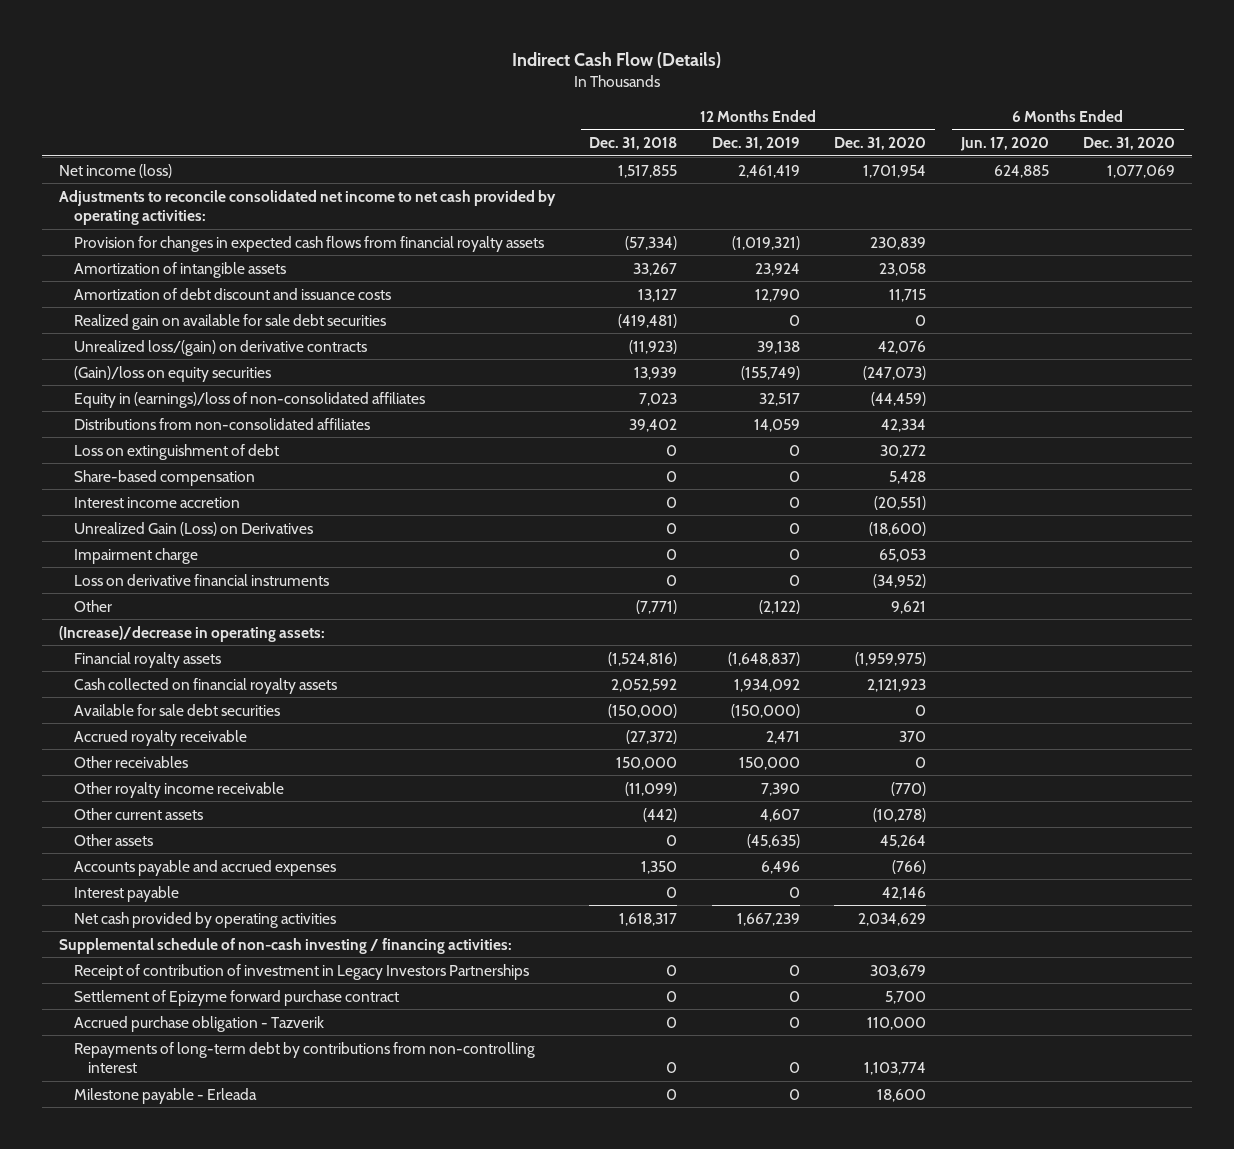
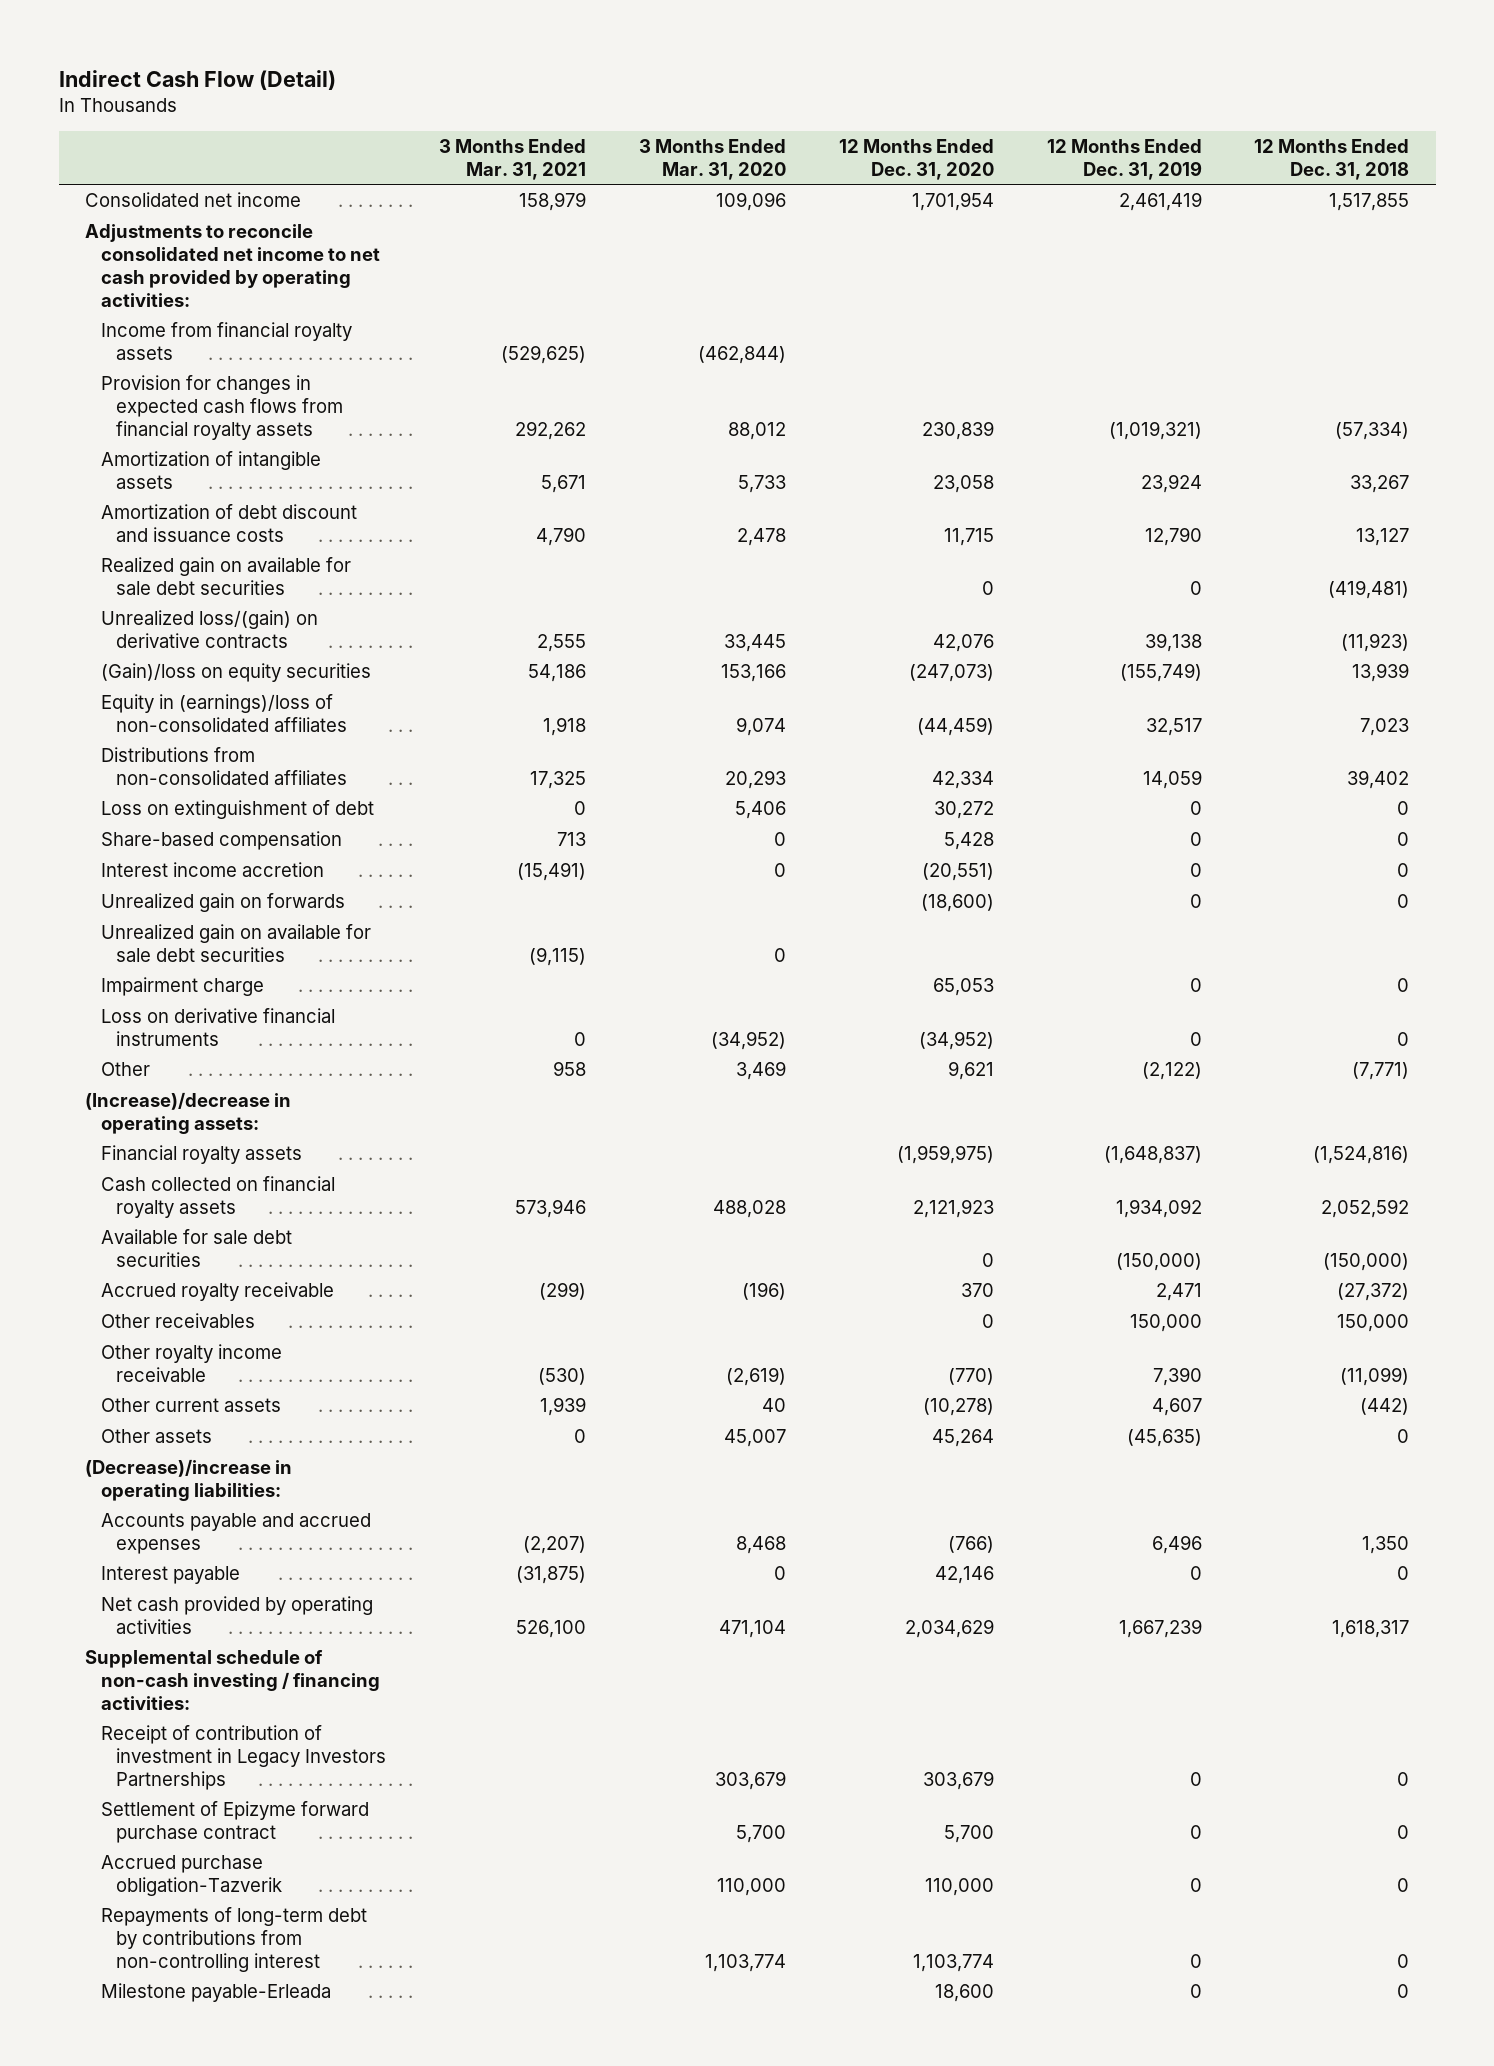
- Indirect Cash Flow (Details)
+ Indirect Cash Flow (Detail)
- | 12 Months Ended Dec. 31, 2018 | 12 Months Ended Dec. 31, 2019 | 12 Months Ended Dec. 31, 2020 | 6 Months Ended Jun. 17, 2020 | 6 Months Ended Dec. 31, 2020
+ | 3 Months Ended Mar. 31, 2021 | 3 Months Ended Mar. 31, 2020 | 12 Months Ended Dec. 31, 2020 | 12 Months Ended Dec. 31, 2019 | 12 Months Ended Dec. 31, 2018
- Net income (loss) | 1,517,855 | 2,461,419 | 1,701,954 | 624,885 | 1,077,069
+ Consolidated net income | 158,979 | 109,096 | 1,701,954 | 2,461,419 | 1,517,855
+ Income from financial royalty assets | (529,625) | (462,844) | | |
- Unrealized Gain (Loss) on Derivatives | 0 | 0 | (18,600) | |
+ Unrealized gain on forwards | | | (18,600) | 0 | 0
+ Unrealized gain on available for sale debt securities | (9,115) | 0 | | |
+ (Decrease)/increase in operating liabilities:
- Accrued purchase obligation - Tazverik | 0 | 0 | 110,000 | |
+ Accrued purchase obligation-Tazverik | | 110,000 | 110,000 | 0 | 0
- Milestone payable - Erleada | 0 | 0 | 18,600 | |
+ Milestone payable-Erleada | | | 18,600 | 0 | 0

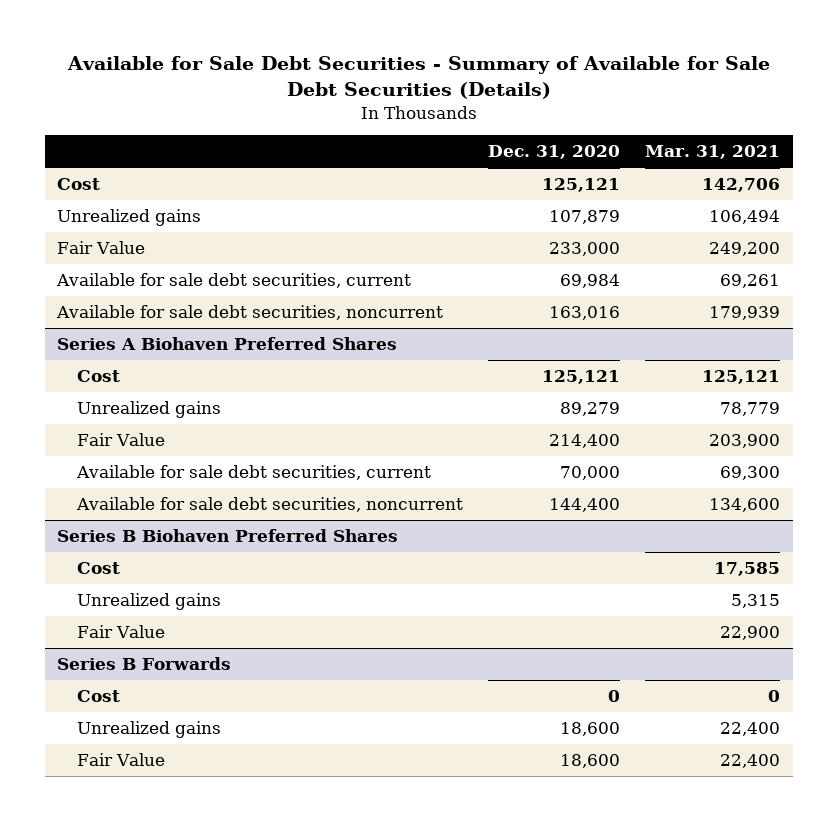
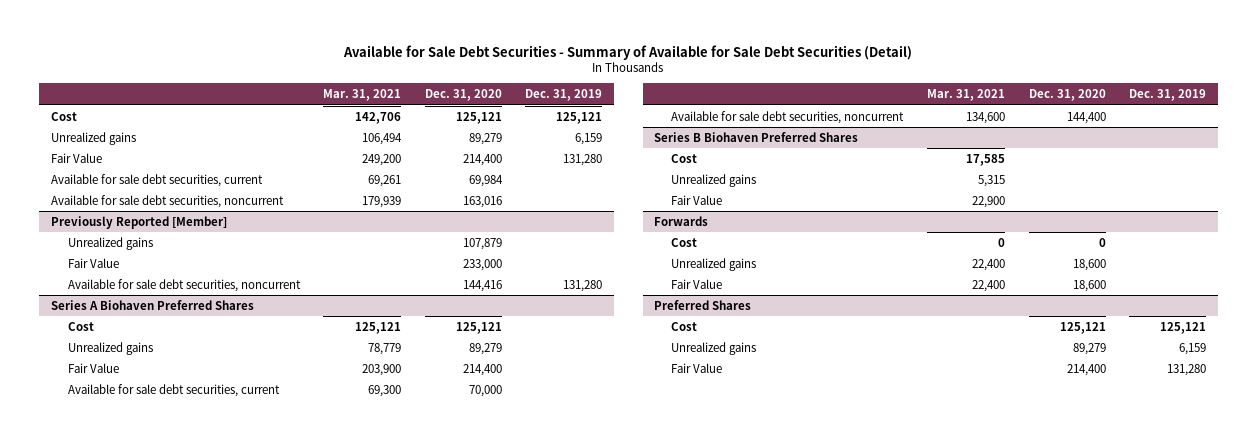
- Available for Sale Debt Securities - Summary of Available for Sale Debt Securities (Details)
+ Available for Sale Debt Securities - Summary of Available for Sale Debt Securities (Detail)
- | Dec. 31, 2020 | Mar. 31, 2021
+ | Mar. 31, 2021 | Dec. 31, 2020 | Dec. 31, 2019
- Unrealized gains | 107,879 | 106,494
- Fair Value | 233,000 | 249,200
+ Unrealized gains | 106,494 | 89,279 | 6,159
+ Fair Value | 249,200 | 214,400 | 131,280
+ Previously Reported [Member]
+ Unrealized gains | | 107,879 |
+ Fair Value | | 233,000 |
+ Available for sale debt securities, noncurrent | | 144,416 | 131,280
- Series B Forwards
+ Forwards
+ Preferred Shares
+ Cost | | 125,121 | 125,121
+ Unrealized gains | | 89,279 | 6,159
+ Fair Value | | 214,400 | 131,280

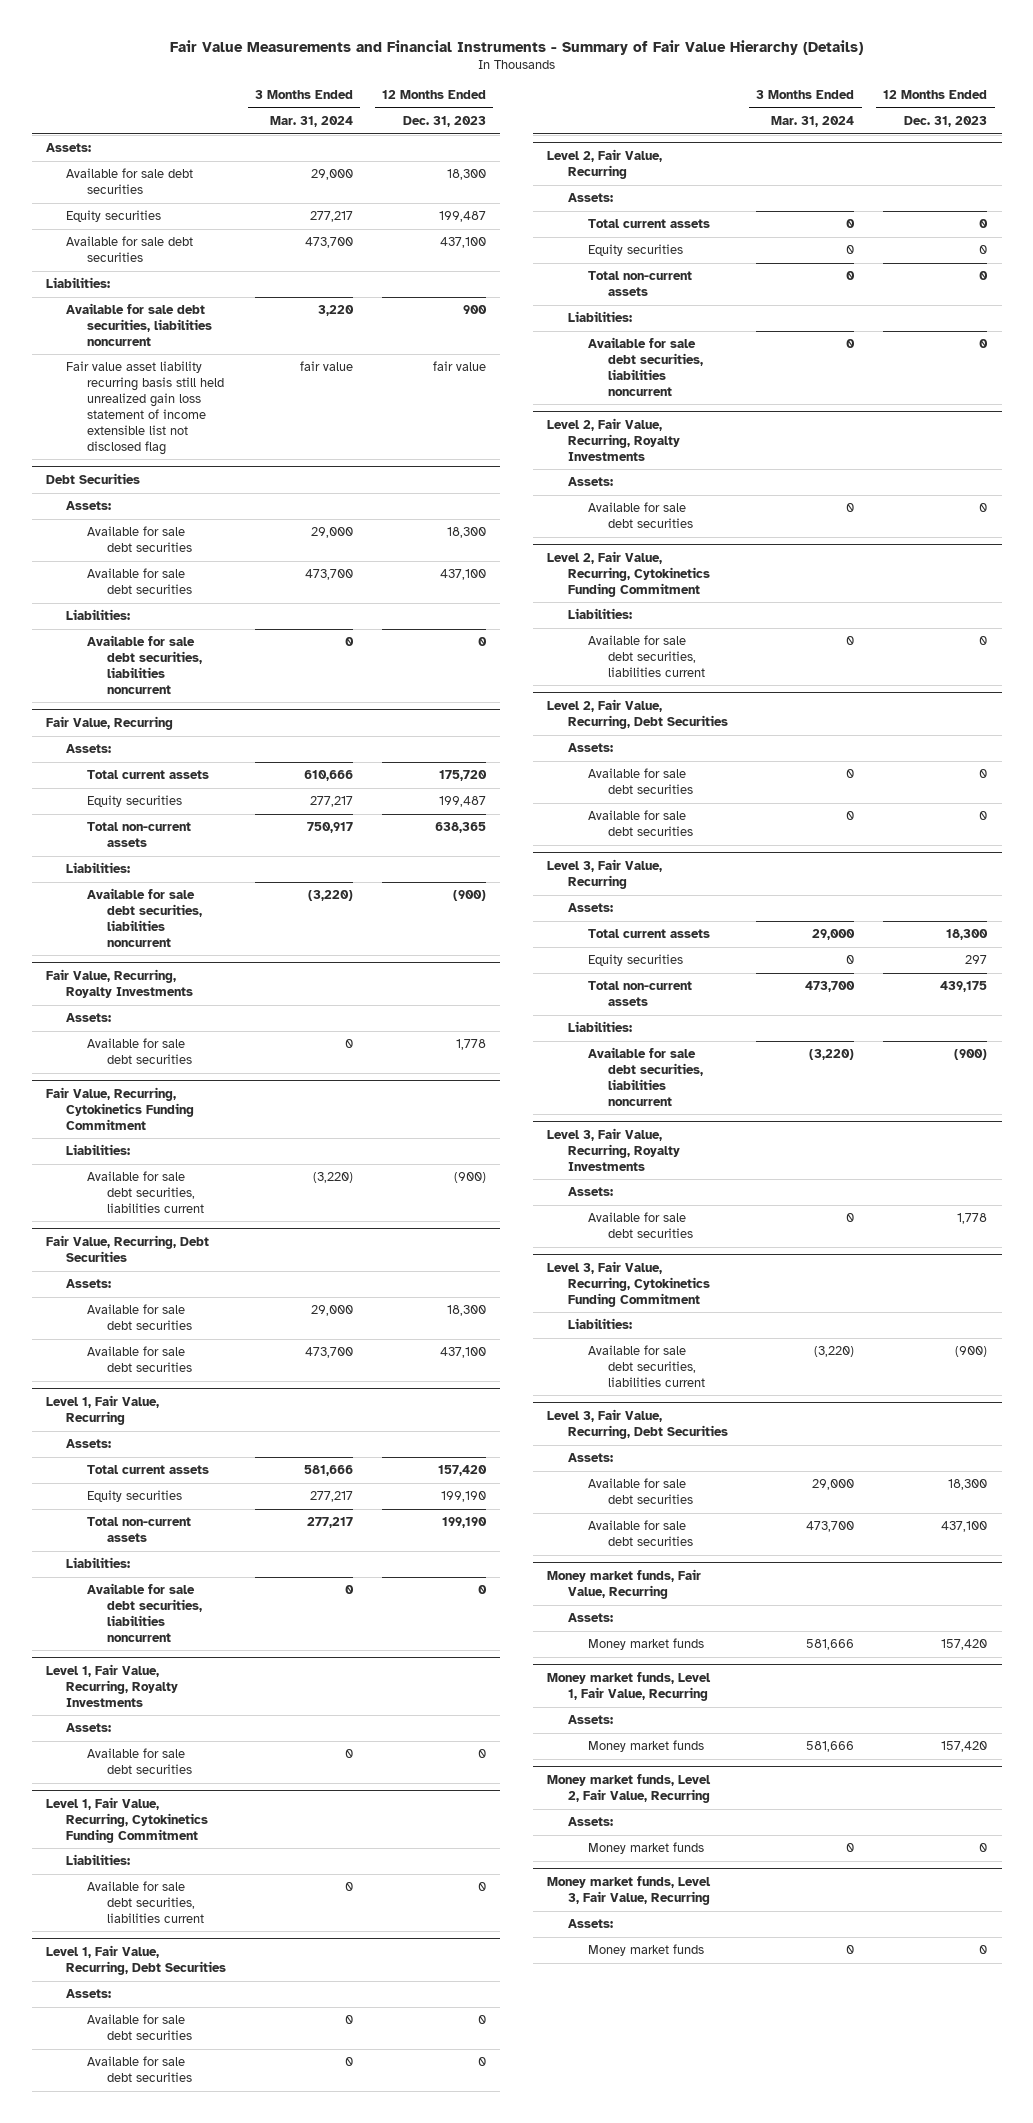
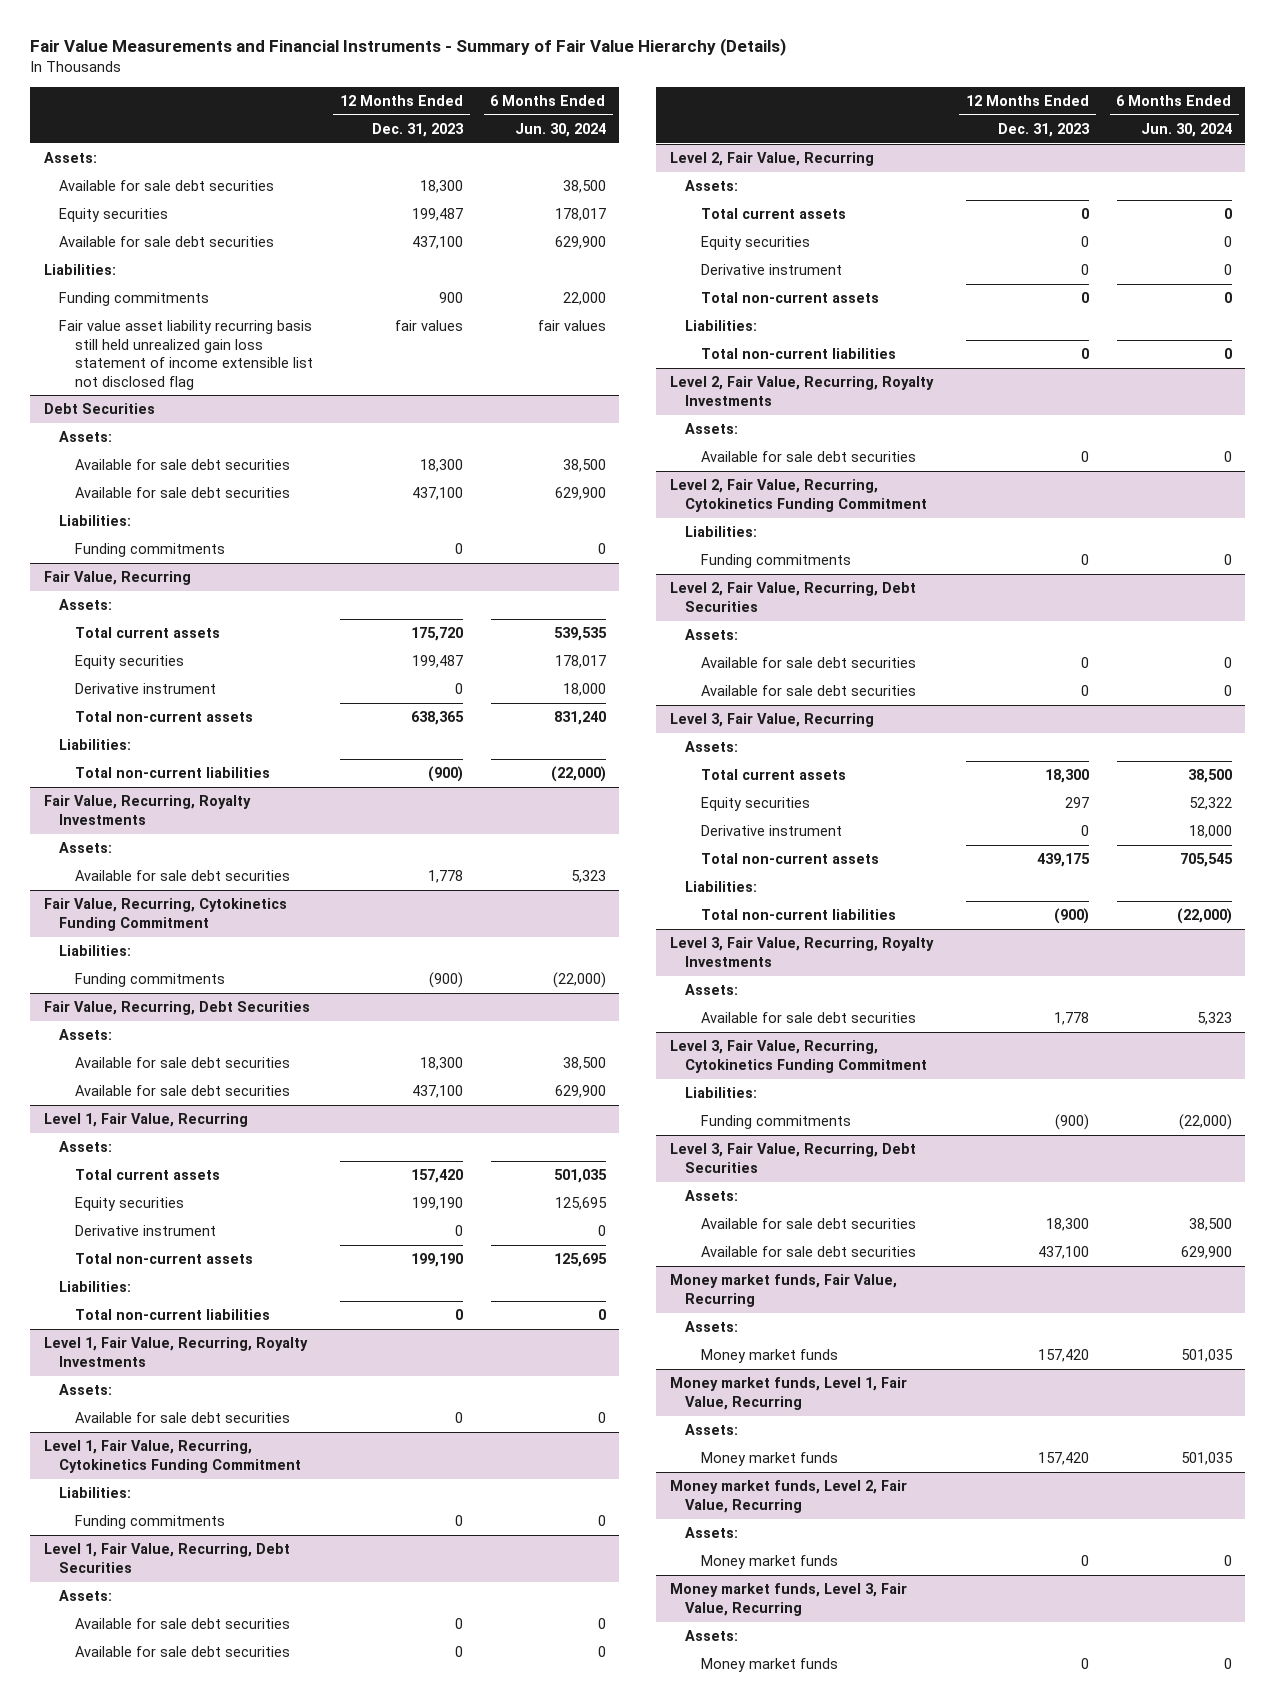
- | 3 Months Ended Mar. 31, 2024 | 12 Months Ended Dec. 31, 2023
+ | 12 Months Ended Dec. 31, 2023 | 6 Months Ended Jun. 30, 2024
- Available for sale debt securities, liabilities noncurrent | 3,220 | 900
- Fair value asset liability recurring basis still held unrealized gain loss statement of income extensible list not disclosed flag | fair value | fair value
+ Funding commitments | 900 | 22,000
+ Fair value asset liability recurring basis still held unrealized gain loss statement of income extensible list not disclosed flag | fair values | fair values
@ Debt Securities
- Available for sale debt securities, liabilities noncurrent | 0 | 0
+ Funding commitments | 0 | 0
@ Fair Value, Recurring
+ Derivative instrument | 0 | 18,000
- Available for sale debt securities, liabilities noncurrent | (3,220) | (900)
+ Total non-current liabilities | (900) | (22,000)
@ Fair Value, Recurring, Cytokinetics Funding Commitment
- Available for sale debt securities, liabilities current | (3,220) | (900)
+ Funding commitments | (900) | (22,000)
@ Level 1, Fair Value, Recurring
+ Derivative instrument | 0 | 0
- Available for sale debt securities, liabilities noncurrent | 0 | 0
+ Total non-current liabilities | 0 | 0
@ Level 1, Fair Value, Recurring, Cytokinetics Funding Commitment
- Available for sale debt securities, liabilities current | 0 | 0
+ Funding commitments | 0 | 0
@ Level 2, Fair Value, Recurring
+ Derivative instrument | 0 | 0
- Available for sale debt securities, liabilities noncurrent | 0 | 0
+ Total non-current liabilities | 0 | 0
@ Level 2, Fair Value, Recurring, Cytokinetics Funding Commitment
- Available for sale debt securities, liabilities current | 0 | 0
+ Funding commitments | 0 | 0
@ Level 3, Fair Value, Recurring
+ Derivative instrument | 0 | 18,000
- Available for sale debt securities, liabilities noncurrent | (3,220) | (900)
+ Total non-current liabilities | (900) | (22,000)
@ Level 3, Fair Value, Recurring, Cytokinetics Funding Commitment
- Available for sale debt securities, liabilities current | (3,220) | (900)
+ Funding commitments | (900) | (22,000)

